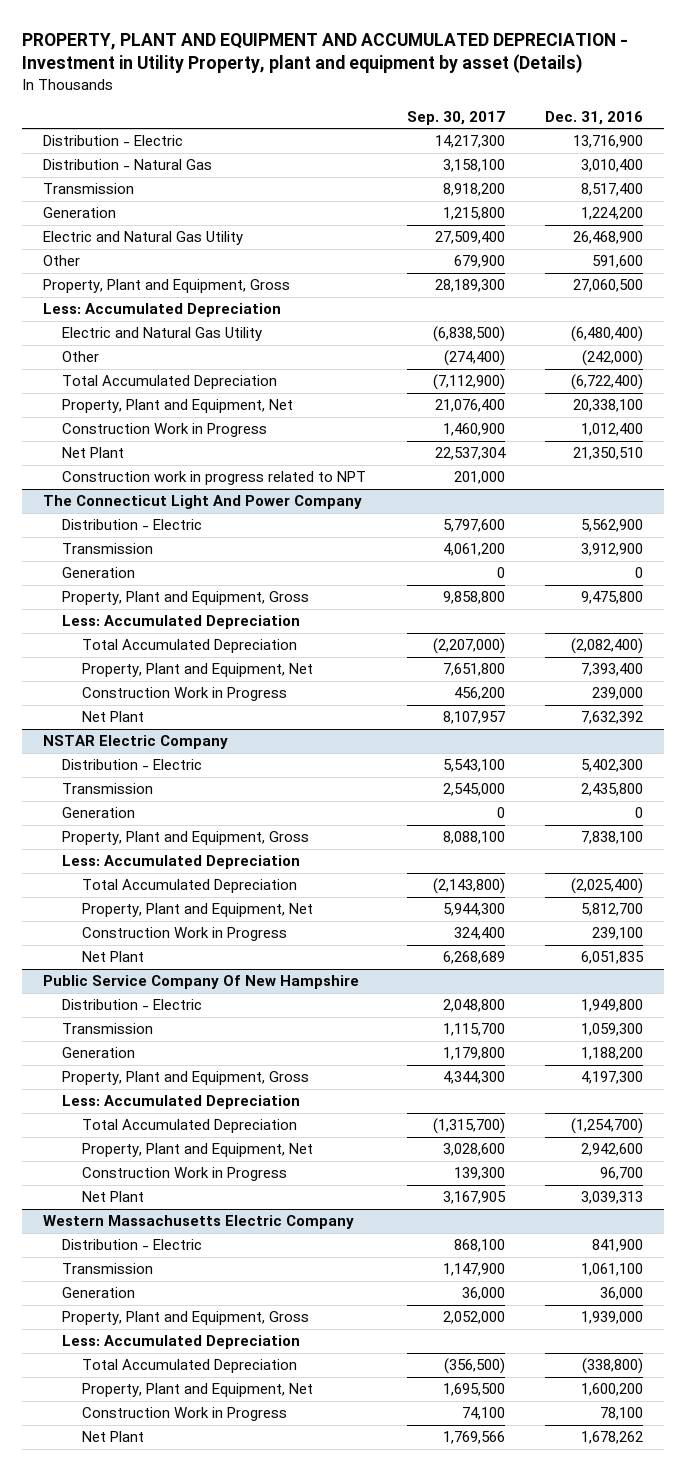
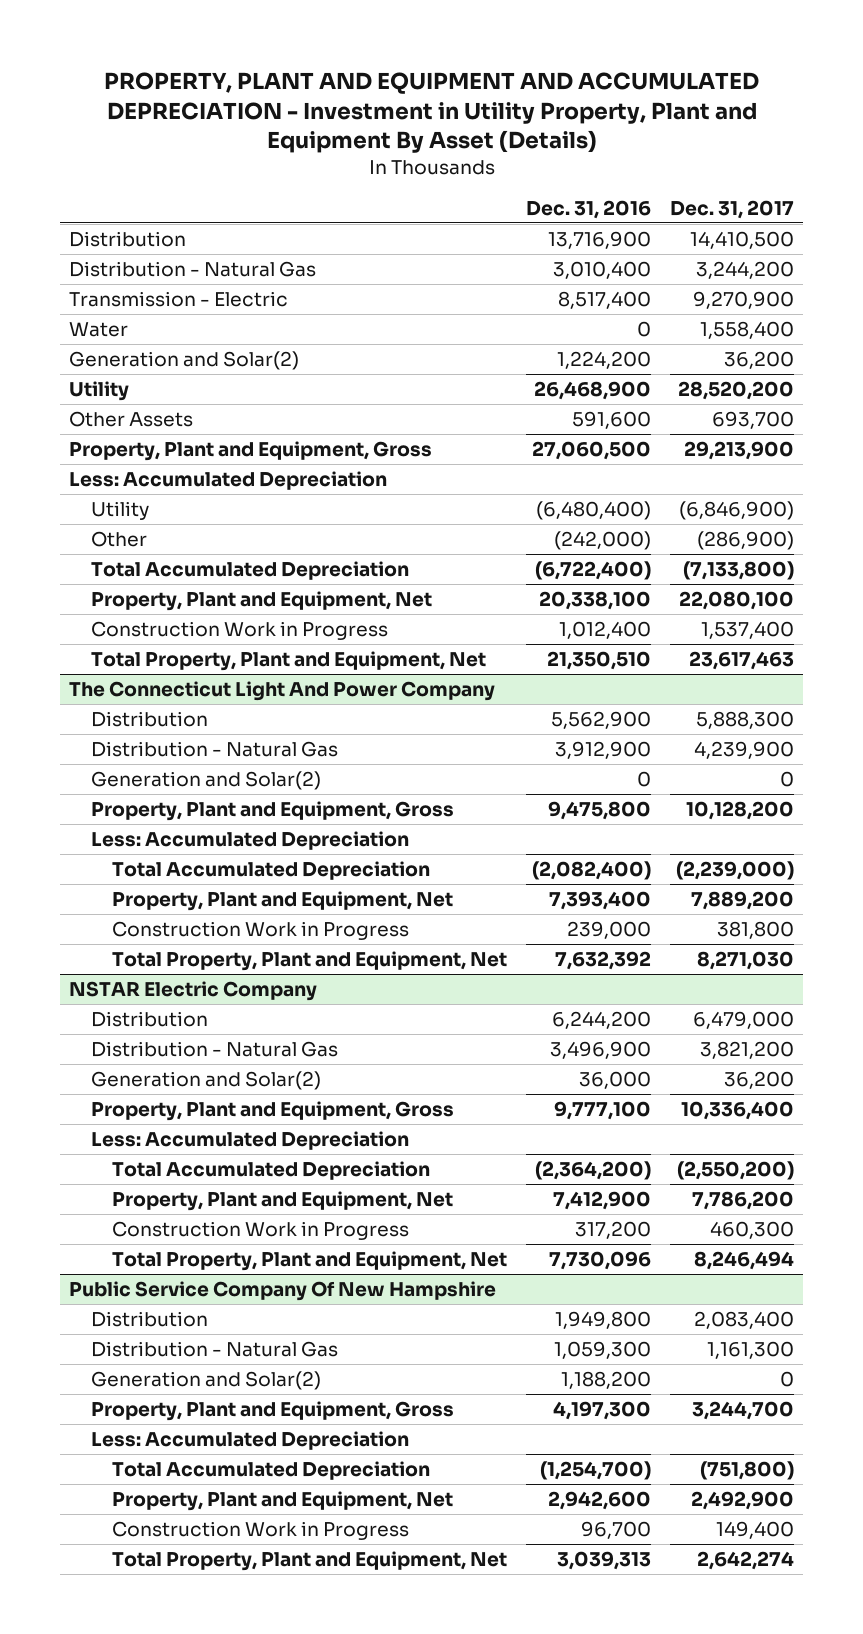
- PROPERTY, PLANT AND EQUIPMENT AND ACCUMULATED DEPRECIATION - Investment in Utility Property, plant and equipment by asset (Details)
+ PROPERTY, PLANT AND EQUIPMENT AND ACCUMULATED DEPRECIATION - Investment in Utility Property, Plant and Equipment By Asset (Details)
- | Sep. 30, 2017 | Dec. 31, 2016
+ | Dec. 31, 2016 | Dec. 31, 2017
- Distribution - Electric | 14,217,300 | 13,716,900
+ Distribution | 13,716,900 | 14,410,500
- Transmission | 8,918,200 | 8,517,400
- Generation | 1,215,800 | 1,224,200
- Electric and Natural Gas Utility | 27,509,400 | 26,468,900
- Other | 679,900 | 591,600
+ Transmission - Electric | 8,517,400 | 9,270,900
+ Water | 0 | 1,558,400
+ Generation and Solar(2) | 1,224,200 | 36,200
+ Utility | 26,468,900 | 28,520,200
+ Other Assets | 591,600 | 693,700
- Electric and Natural Gas Utility | (6,838,500) | (6,480,400)
+ Utility | (6,480,400) | (6,846,900)
- Net Plant | 22,537,304 | 21,350,510
- Construction work in progress related to NPT | 201,000 |
+ Total Property, Plant and Equipment, Net | 21,350,510 | 23,617,463
@ The Connecticut Light And Power Company
- Distribution - Electric | 5,797,600 | 5,562,900
- Transmission | 4,061,200 | 3,912,900
- Generation | 0 | 0
+ Distribution | 5,562,900 | 5,888,300
+ Distribution - Natural Gas | 3,912,900 | 4,239,900
+ Generation and Solar(2) | 0 | 0
- Net Plant | 8,107,957 | 7,632,392
+ Total Property, Plant and Equipment, Net | 7,632,392 | 8,271,030
@ NSTAR Electric Company
- Distribution - Electric | 5,543,100 | 5,402,300
- Transmission | 2,545,000 | 2,435,800
- Generation | 0 | 0
- Property, Plant and Equipment, Gross | 8,088,100 | 7,838,100
+ Distribution | 6,244,200 | 6,479,000
+ Distribution - Natural Gas | 3,496,900 | 3,821,200
+ Generation and Solar(2) | 36,000 | 36,200
+ Property, Plant and Equipment, Gross | 9,777,100 | 10,336,400
- Total Accumulated Depreciation | (2,143,800) | (2,025,400)
- Property, Plant and Equipment, Net | 5,944,300 | 5,812,700
- Construction Work in Progress | 324,400 | 239,100
- Net Plant | 6,268,689 | 6,051,835
+ Total Accumulated Depreciation | (2,364,200) | (2,550,200)
+ Property, Plant and Equipment, Net | 7,412,900 | 7,786,200
+ Construction Work in Progress | 317,200 | 460,300
+ Total Property, Plant and Equipment, Net | 7,730,096 | 8,246,494
@ Public Service Company Of New Hampshire
- Distribution - Electric | 2,048,800 | 1,949,800
- Transmission | 1,115,700 | 1,059,300
- Generation | 1,179,800 | 1,188,200
+ Distribution | 1,949,800 | 2,083,400
+ Distribution - Natural Gas | 1,059,300 | 1,161,300
+ Generation and Solar(2) | 1,188,200 | 0
- Net Plant | 3,167,905 | 3,039,313
- Western Massachusetts Electric Company
- Distribution - Electric | 868,100 | 841,900
- Transmission | 1,147,900 | 1,061,100
- Generation | 36,000 | 36,000
- Property, Plant and Equipment, Gross | 2,052,000 | 1,939,000
- Less: Accumulated Depreciation
- Total Accumulated Depreciation | (356,500) | (338,800)
- Property, Plant and Equipment, Net | 1,695,500 | 1,600,200
- Construction Work in Progress | 74,100 | 78,100
- Net Plant | 1,769,566 | 1,678,262
@ Public Service Company Of New Hampshire
+ Total Property, Plant and Equipment, Net | 3,039,313 | 2,642,274

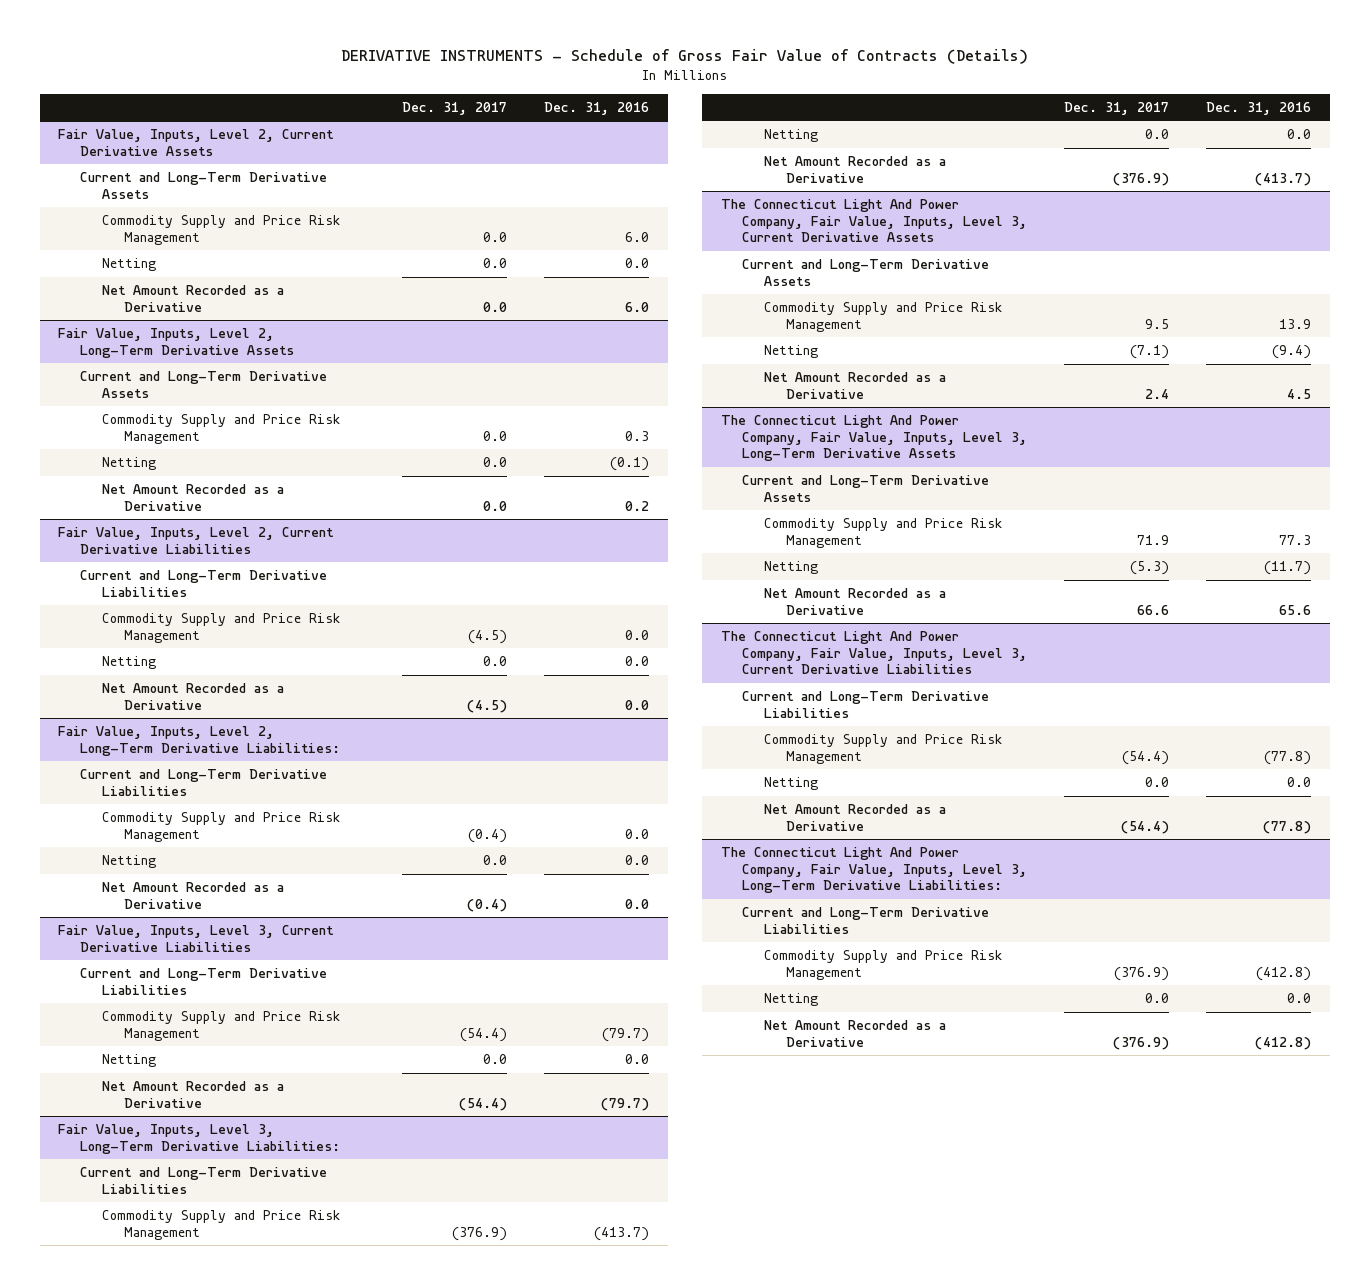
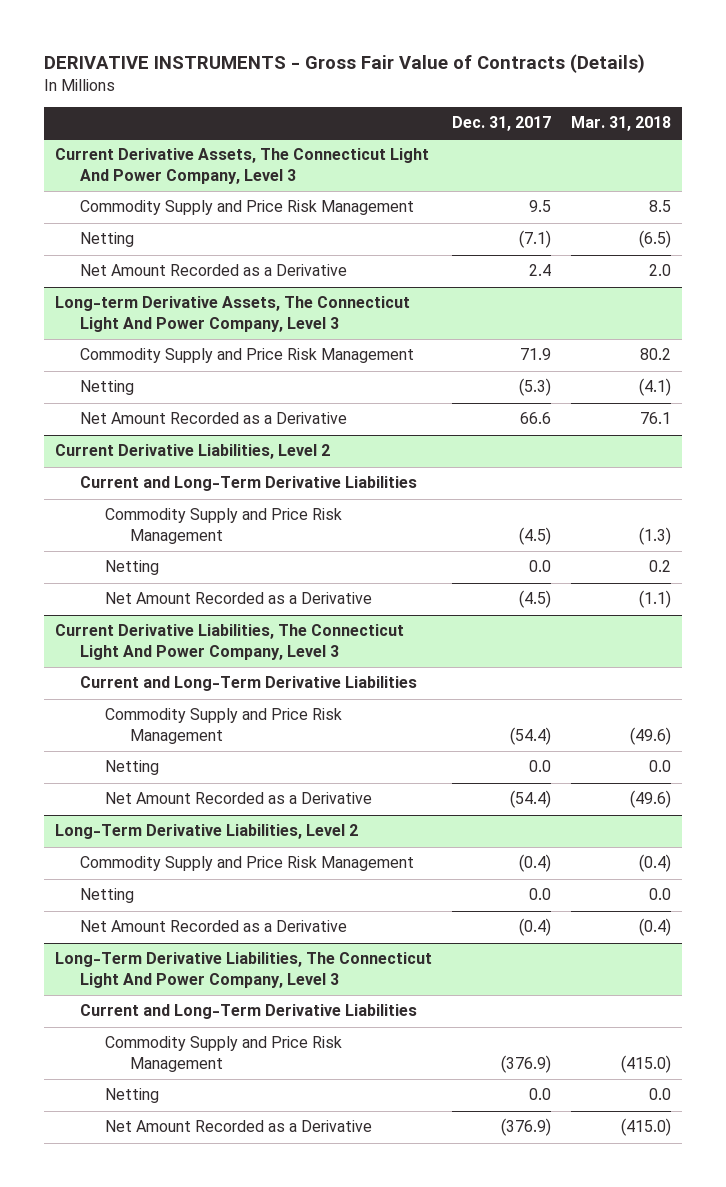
- DERIVATIVE INSTRUMENTS - Schedule of Gross Fair Value of Contracts (Details)
+ DERIVATIVE INSTRUMENTS - Gross Fair Value of Contracts (Details)
- | Dec. 31, 2017 | Dec. 31, 2016
+ | Dec. 31, 2017 | Mar. 31, 2018
- Fair Value, Inputs, Level 2, Current Derivative Assets
- Current and Long-Term Derivative Assets
- Commodity Supply and Price Risk Management | 0.0 | 6.0
- Netting | 0.0 | 0.0
- Net Amount Recorded as a Derivative | 0.0 | 6.0
- Fair Value, Inputs, Level 2, Long-Term Derivative Assets
- Current and Long-Term Derivative Assets
- Commodity Supply and Price Risk Management | 0.0 | 0.3
- Netting | 0.0 | (0.1)
- Net Amount Recorded as a Derivative | 0.0 | 0.2
- Fair Value, Inputs, Level 2, Current Derivative Liabilities
- Current and Long-Term Derivative Liabilities
- Commodity Supply and Price Risk Management | (4.5) | 0.0
- Netting | 0.0 | 0.0
- Net Amount Recorded as a Derivative | (4.5) | 0.0
- Fair Value, Inputs, Level 2, Long-Term Derivative Liabilities:
- Current and Long-Term Derivative Liabilities
- Commodity Supply and Price Risk Management | (0.4) | 0.0
- Netting | 0.0 | 0.0
- Net Amount Recorded as a Derivative | (0.4) | 0.0
- Fair Value, Inputs, Level 3, Current Derivative Liabilities
- Current and Long-Term Derivative Liabilities
- Commodity Supply and Price Risk Management | (54.4) | (79.7)
- Netting | 0.0 | 0.0
- Net Amount Recorded as a Derivative | (54.4) | (79.7)
- Fair Value, Inputs, Level 3, Long-Term Derivative Liabilities:
- Current and Long-Term Derivative Liabilities
- Commodity Supply and Price Risk Management | (376.9) | (413.7)
- Netting | 0.0 | 0.0
- Net Amount Recorded as a Derivative | (376.9) | (413.7)
- The Connecticut Light And Power Company, Fair Value, Inputs, Level 3, Current Derivative Assets
- Current and Long-Term Derivative Assets
+ Current Derivative Assets, The Connecticut Light And Power Company, Level 3
- The Connecticut Light And Power Company, Fair Value, Inputs, Level 3, Long-Term Derivative Assets
- Current and Long-Term Derivative Assets
+ Long-term Derivative Assets, The Connecticut Light And Power Company, Level 3
- The Connecticut Light And Power Company, Fair Value, Inputs, Level 3, Current Derivative Liabilities
+ Current Derivative Liabilities, Level 2
+ Commodity Supply and Price Risk Management | (4.5) | (1.3)
+ Netting | 0.0 | 0.2
+ Net Amount Recorded as a Derivative | (4.5) | (1.1)
+ Current Derivative Liabilities, The Connecticut Light And Power Company, Level 3
+ Current and Long-Term Derivative Liabilities
- The Connecticut Light And Power Company, Fair Value, Inputs, Level 3, Long-Term Derivative Liabilities:
+ Long-Term Derivative Liabilities, Level 2
+ Commodity Supply and Price Risk Management | (0.4) | (0.4)
+ Netting | 0.0 | 0.0
+ Net Amount Recorded as a Derivative | (0.4) | (0.4)
+ Long-Term Derivative Liabilities, The Connecticut Light And Power Company, Level 3

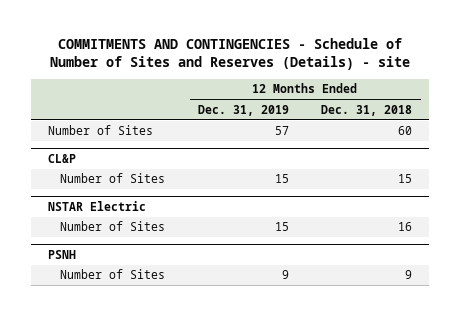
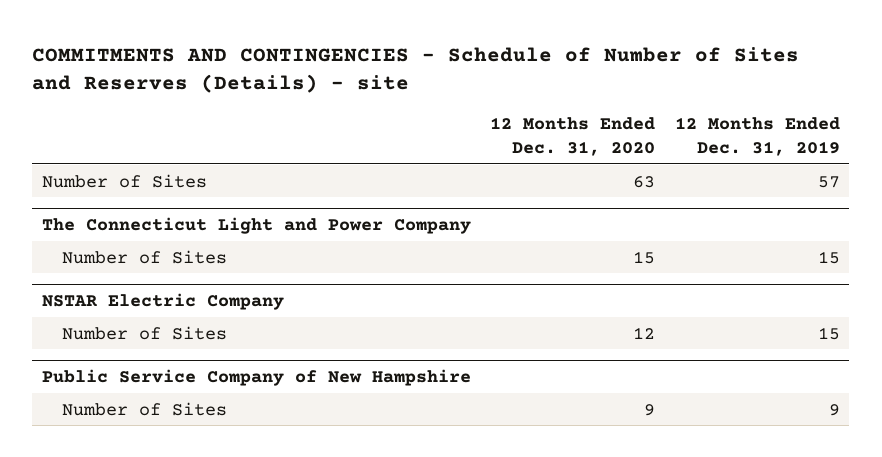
- | 12 Months Ended Dec. 31, 2019 | 12 Months Ended Dec. 31, 2018
+ | 12 Months Ended Dec. 31, 2020 | 12 Months Ended Dec. 31, 2019
- CL&P
+ The Connecticut Light and Power Company
- NSTAR Electric
+ NSTAR Electric Company
- PSNH
+ Public Service Company of New Hampshire

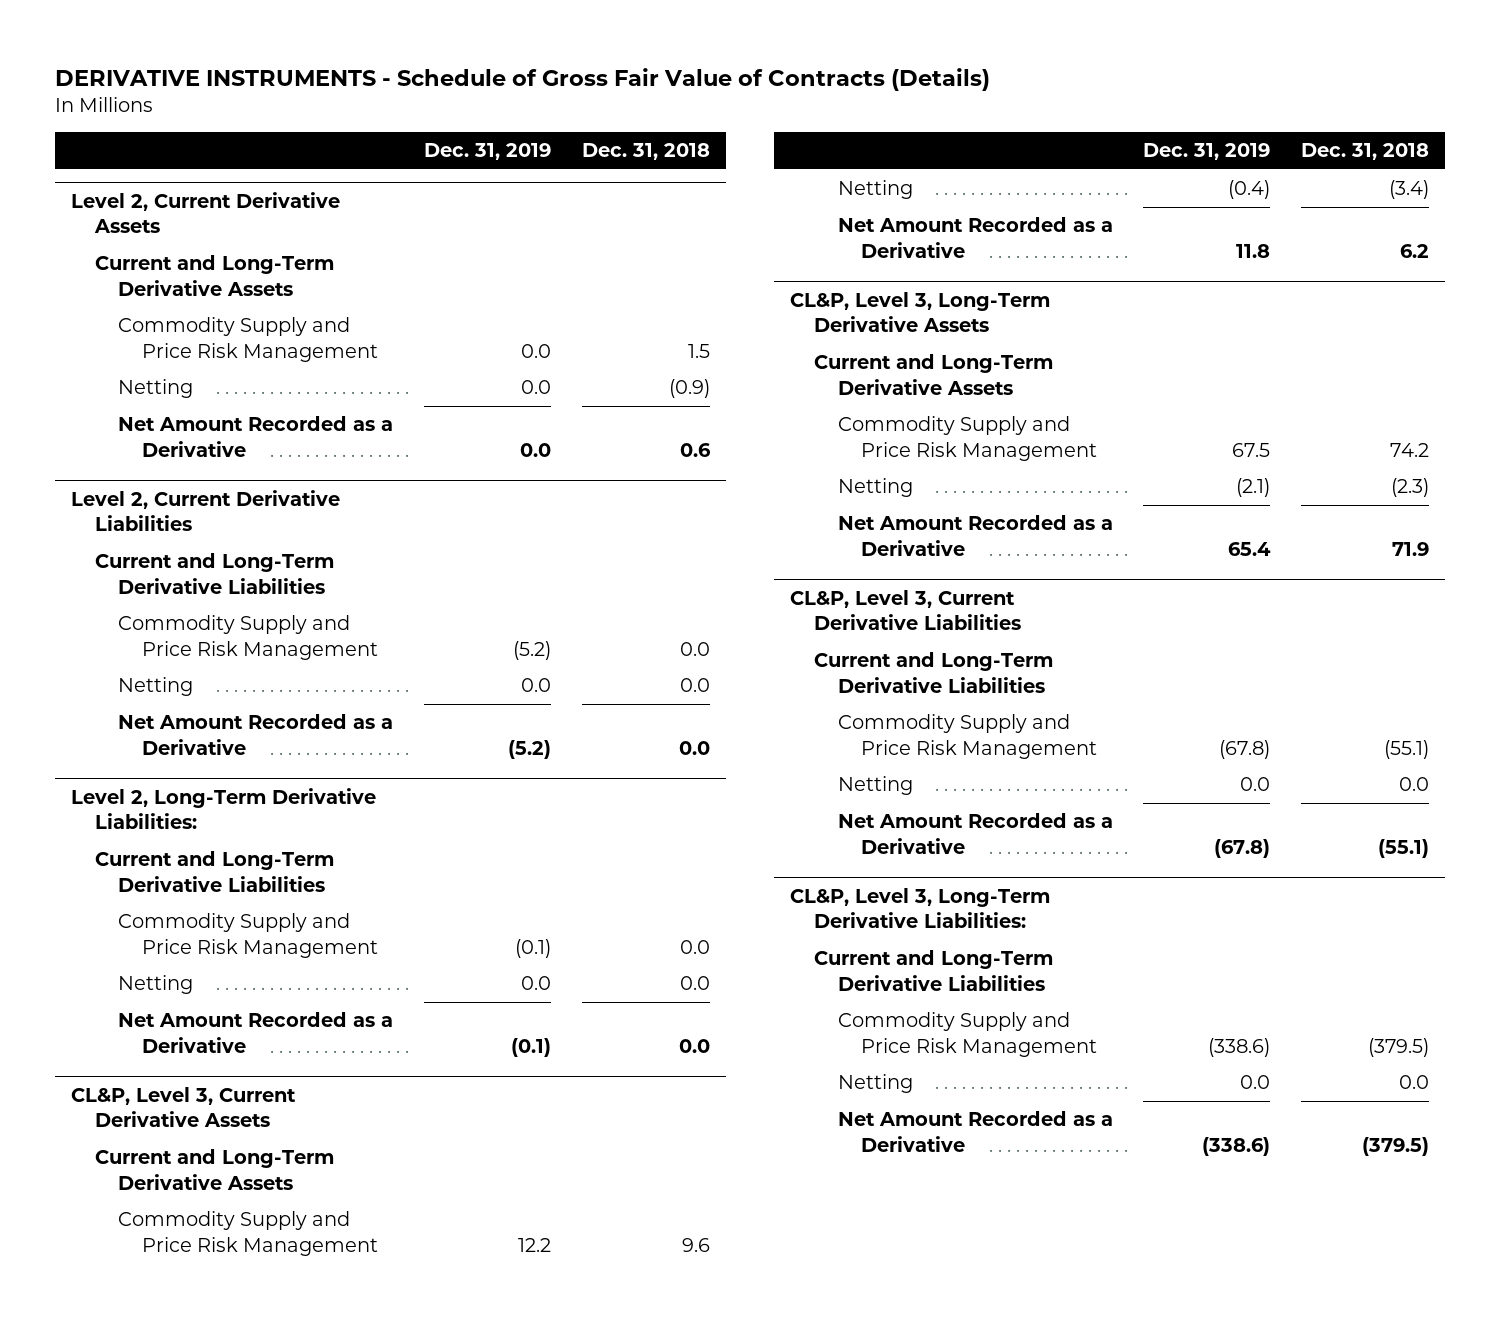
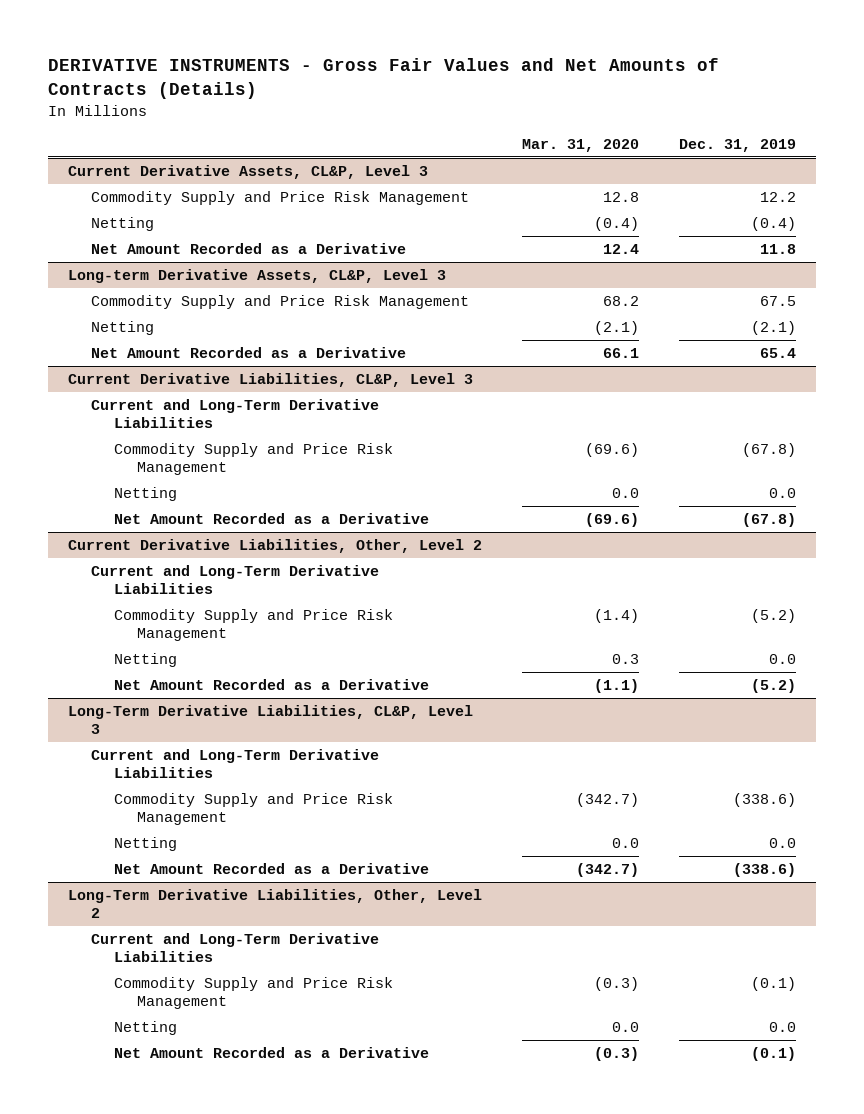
- DERIVATIVE INSTRUMENTS - Schedule of Gross Fair Value of Contracts (Details)
+ DERIVATIVE INSTRUMENTS - Gross Fair Values and Net Amounts of Contracts (Details)
- | Dec. 31, 2019 | Dec. 31, 2018
+ | Mar. 31, 2020 | Dec. 31, 2019
- Level 2, Current Derivative Assets
- Current and Long-Term Derivative Assets
- Commodity Supply and Price Risk Management | 0.0 | 1.5
- Netting | 0.0 | (0.9)
- Net Amount Recorded as a Derivative | 0.0 | 0.6
- Level 2, Current Derivative Liabilities
- Current and Long-Term Derivative Liabilities
- Commodity Supply and Price Risk Management | (5.2) | 0.0
- Netting | 0.0 | 0.0
- Net Amount Recorded as a Derivative | (5.2) | 0.0
- Level 2, Long-Term Derivative Liabilities:
- Current and Long-Term Derivative Liabilities
- Commodity Supply and Price Risk Management | (0.1) | 0.0
- Netting | 0.0 | 0.0
- Net Amount Recorded as a Derivative | (0.1) | 0.0
- CL&P, Level 3, Current Derivative Assets
- Current and Long-Term Derivative Assets
+ Current Derivative Assets, CL&P, Level 3
- CL&P, Level 3, Long-Term Derivative Assets
- Current and Long-Term Derivative Assets
+ Long-term Derivative Assets, CL&P, Level 3
- CL&P, Level 3, Current Derivative Liabilities
+ Current Derivative Liabilities, CL&P, Level 3
- CL&P, Level 3, Long-Term Derivative Liabilities:
+ Current Derivative Liabilities, Other, Level 2
+ Commodity Supply and Price Risk Management | (1.4) | (5.2)
+ Netting | 0.3 | 0.0
+ Net Amount Recorded as a Derivative | (1.1) | (5.2)
+ Long-Term Derivative Liabilities, CL&P, Level 3
+ Current and Long-Term Derivative Liabilities
+ Long-Term Derivative Liabilities, Other, Level 2
+ Current and Long-Term Derivative Liabilities
+ Commodity Supply and Price Risk Management | (0.3) | (0.1)
+ Netting | 0.0 | 0.0
+ Net Amount Recorded as a Derivative | (0.3) | (0.1)

